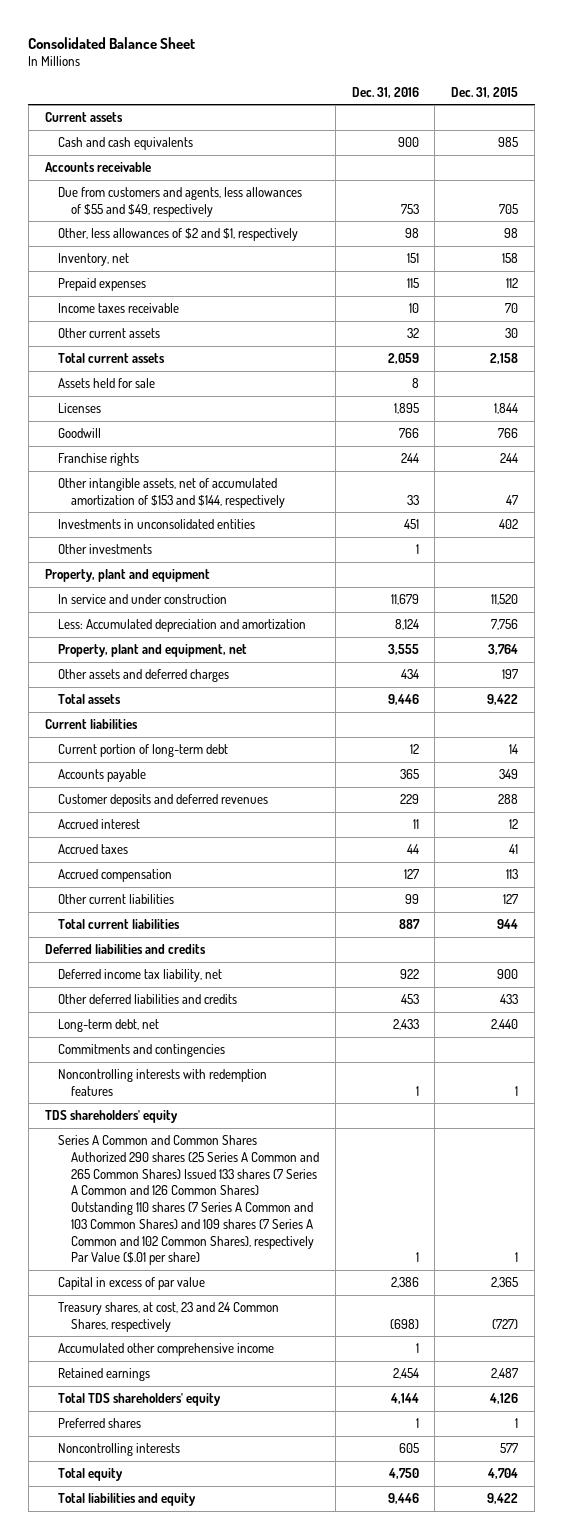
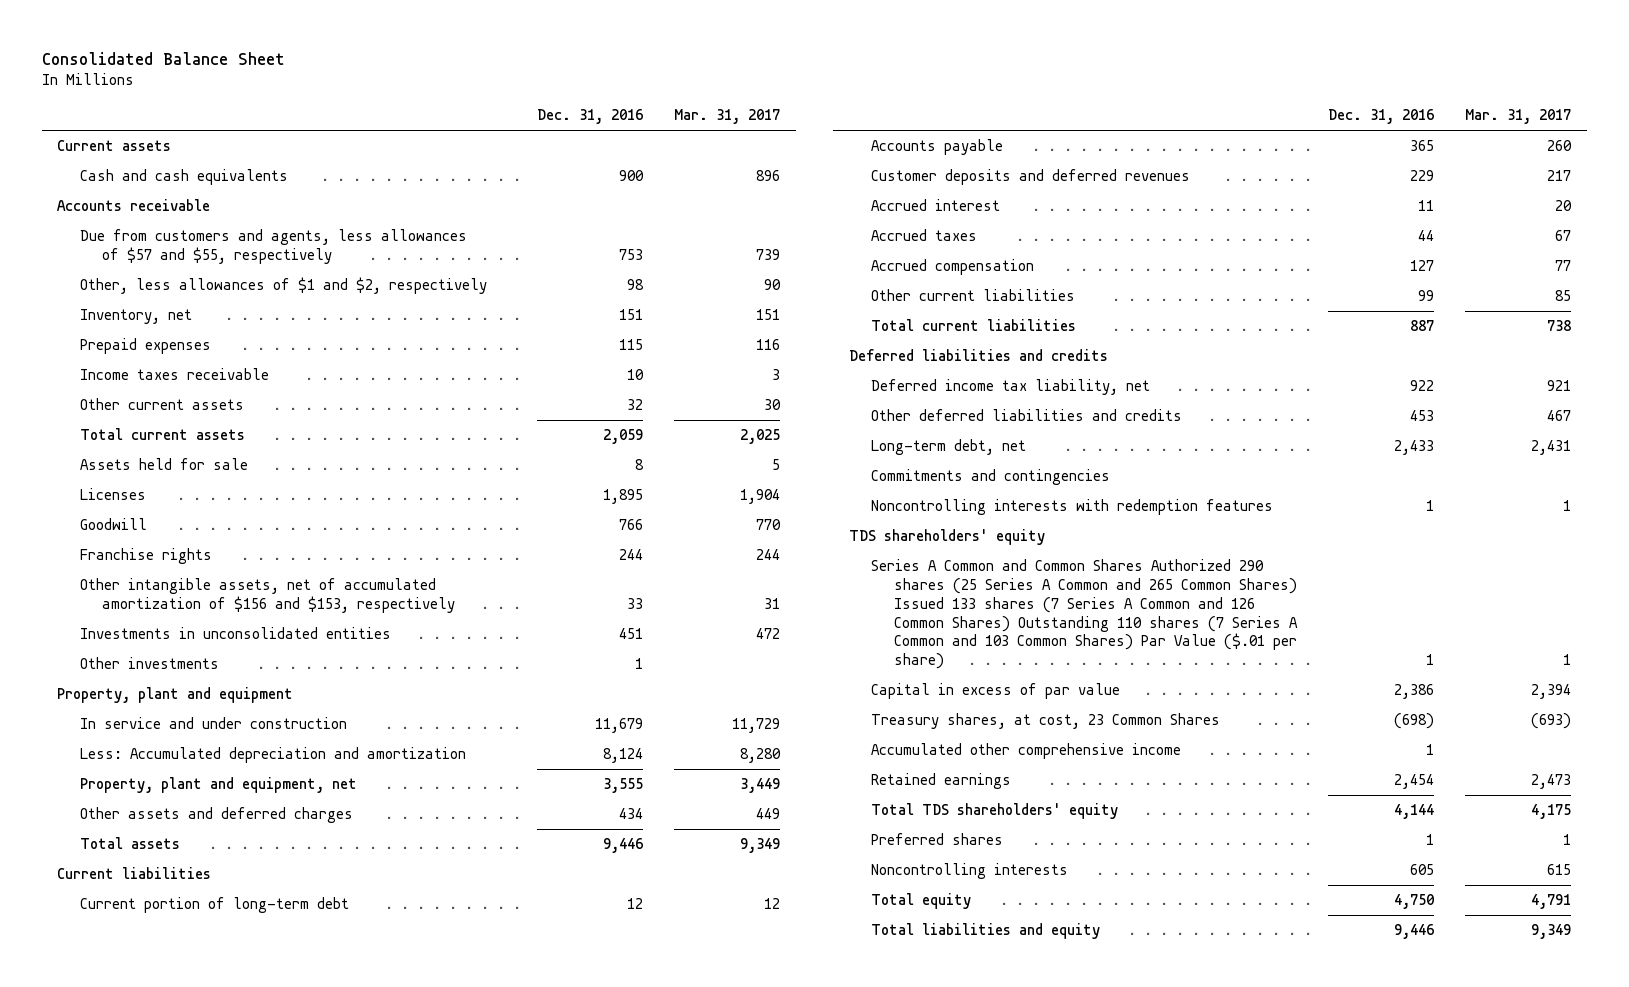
- | Dec. 31, 2016 | Dec. 31, 2015
+ | Dec. 31, 2016 | Mar. 31, 2017
- Due from customers and agents, less allowances of $55 and $49, respectively | 753 | 705
- Other, less allowances of $2 and $1, respectively | 98 | 98
+ Due from customers and agents, less allowances of $57 and $55, respectively | 753 | 739
+ Other, less allowances of $1 and $2, respectively | 98 | 90
- Other intangible assets, net of accumulated amortization of $153 and $144, respectively | 33 | 47
+ Other intangible assets, net of accumulated amortization of $156 and $153, respectively | 33 | 31
- Series A Common and Common Shares Authorized 290 shares (25 Series A Common and 265 Common Shares) Issued 133 shares (7 Series A Common and 126 Common Shares) Outstanding 110 shares (7 Series A Common and 103 Common Shares) and 109 shares (7 Series A Common and 102 Common Shares), respectively Par Value ($.01 per share) | 1 | 1
+ Series A Common and Common Shares Authorized 290 shares (25 Series A Common and 265 Common Shares) Issued 133 shares (7 Series A Common and 126 Common Shares) Outstanding 110 shares (7 Series A Common and 103 Common Shares) Par Value ($.01 per share) | 1 | 1
- Treasury shares, at cost, 23 and 24 Common Shares, respectively | (698) | (727)
+ Treasury shares, at cost, 23 Common Shares | (698) | (693)

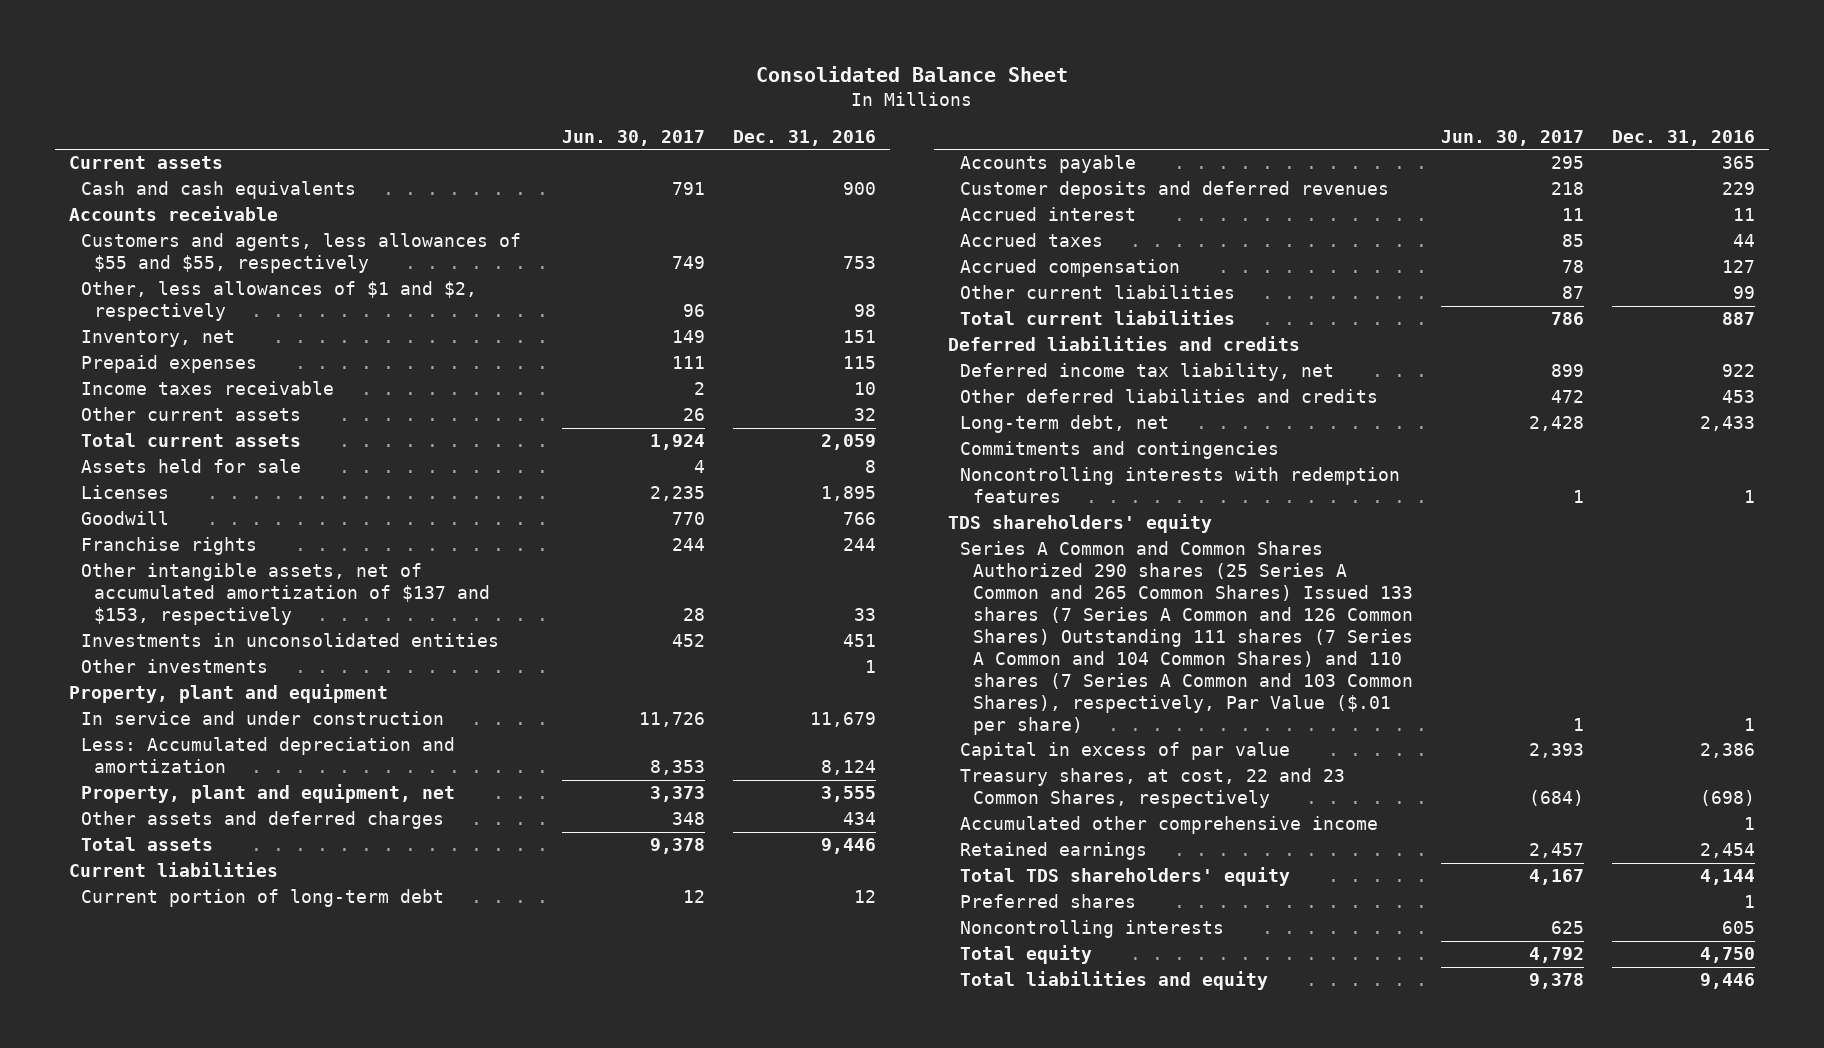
- | Dec. 31, 2016 | Mar. 31, 2017
+ | Jun. 30, 2017 | Dec. 31, 2016
- Due from customers and agents, less allowances of $57 and $55, respectively | 753 | 739
+ Customers and agents, less allowances of $55 and $55, respectively | 749 | 753
- Other intangible assets, net of accumulated amortization of $156 and $153, respectively | 33 | 31
+ Other intangible assets, net of accumulated amortization of $137 and $153, respectively | 28 | 33
- Series A Common and Common Shares Authorized 290 shares (25 Series A Common and 265 Common Shares) Issued 133 shares (7 Series A Common and 126 Common Shares) Outstanding 110 shares (7 Series A Common and 103 Common Shares) Par Value ($.01 per share) | 1 | 1
+ Series A Common and Common Shares Authorized 290 shares (25 Series A Common and 265 Common Shares) Issued 133 shares (7 Series A Common and 126 Common Shares) Outstanding 111 shares (7 Series A Common and 104 Common Shares) and 110 shares (7 Series A Common and 103 Common Shares), respectively, Par Value ($.01 per share) | 1 | 1
- Treasury shares, at cost, 23 Common Shares | (698) | (693)
+ Treasury shares, at cost, 22 and 23 Common Shares, respectively | (684) | (698)

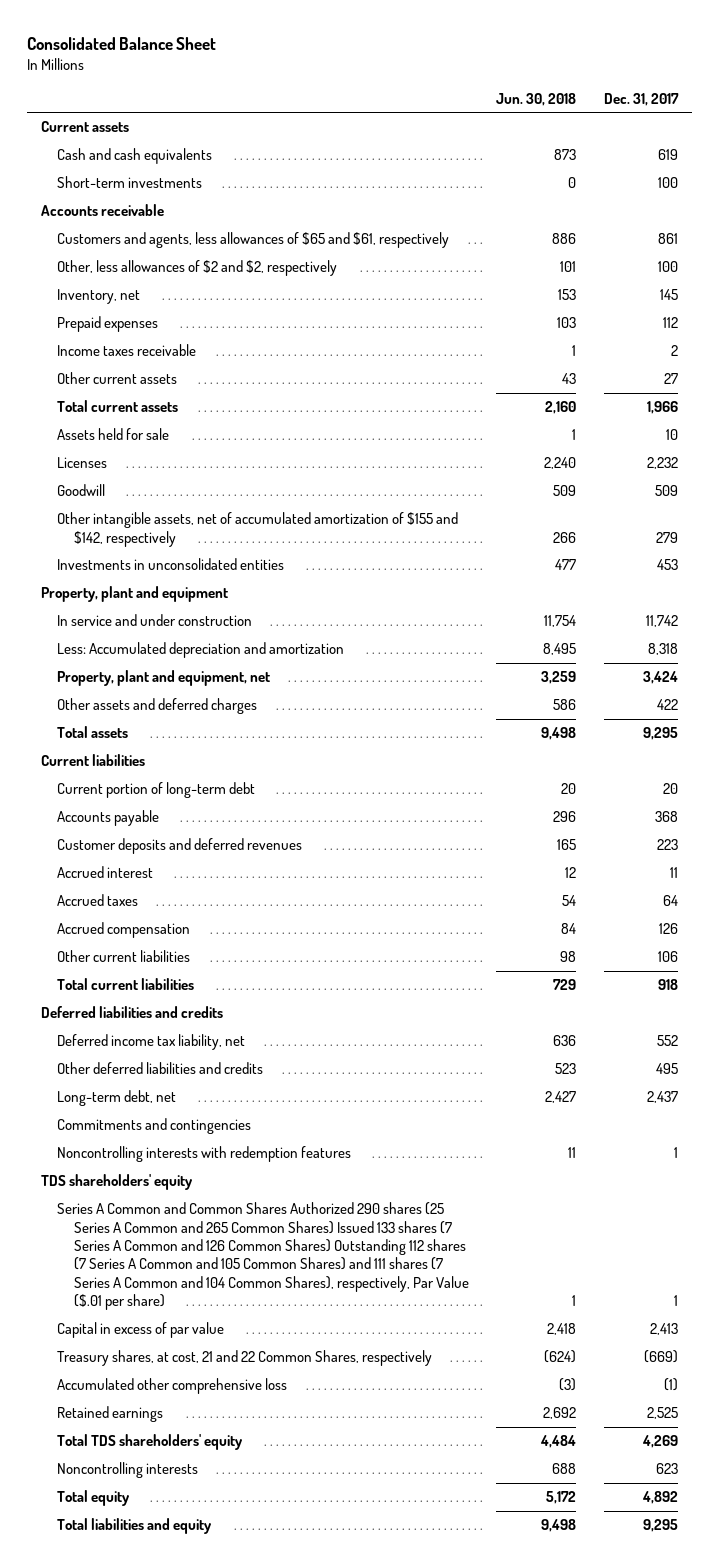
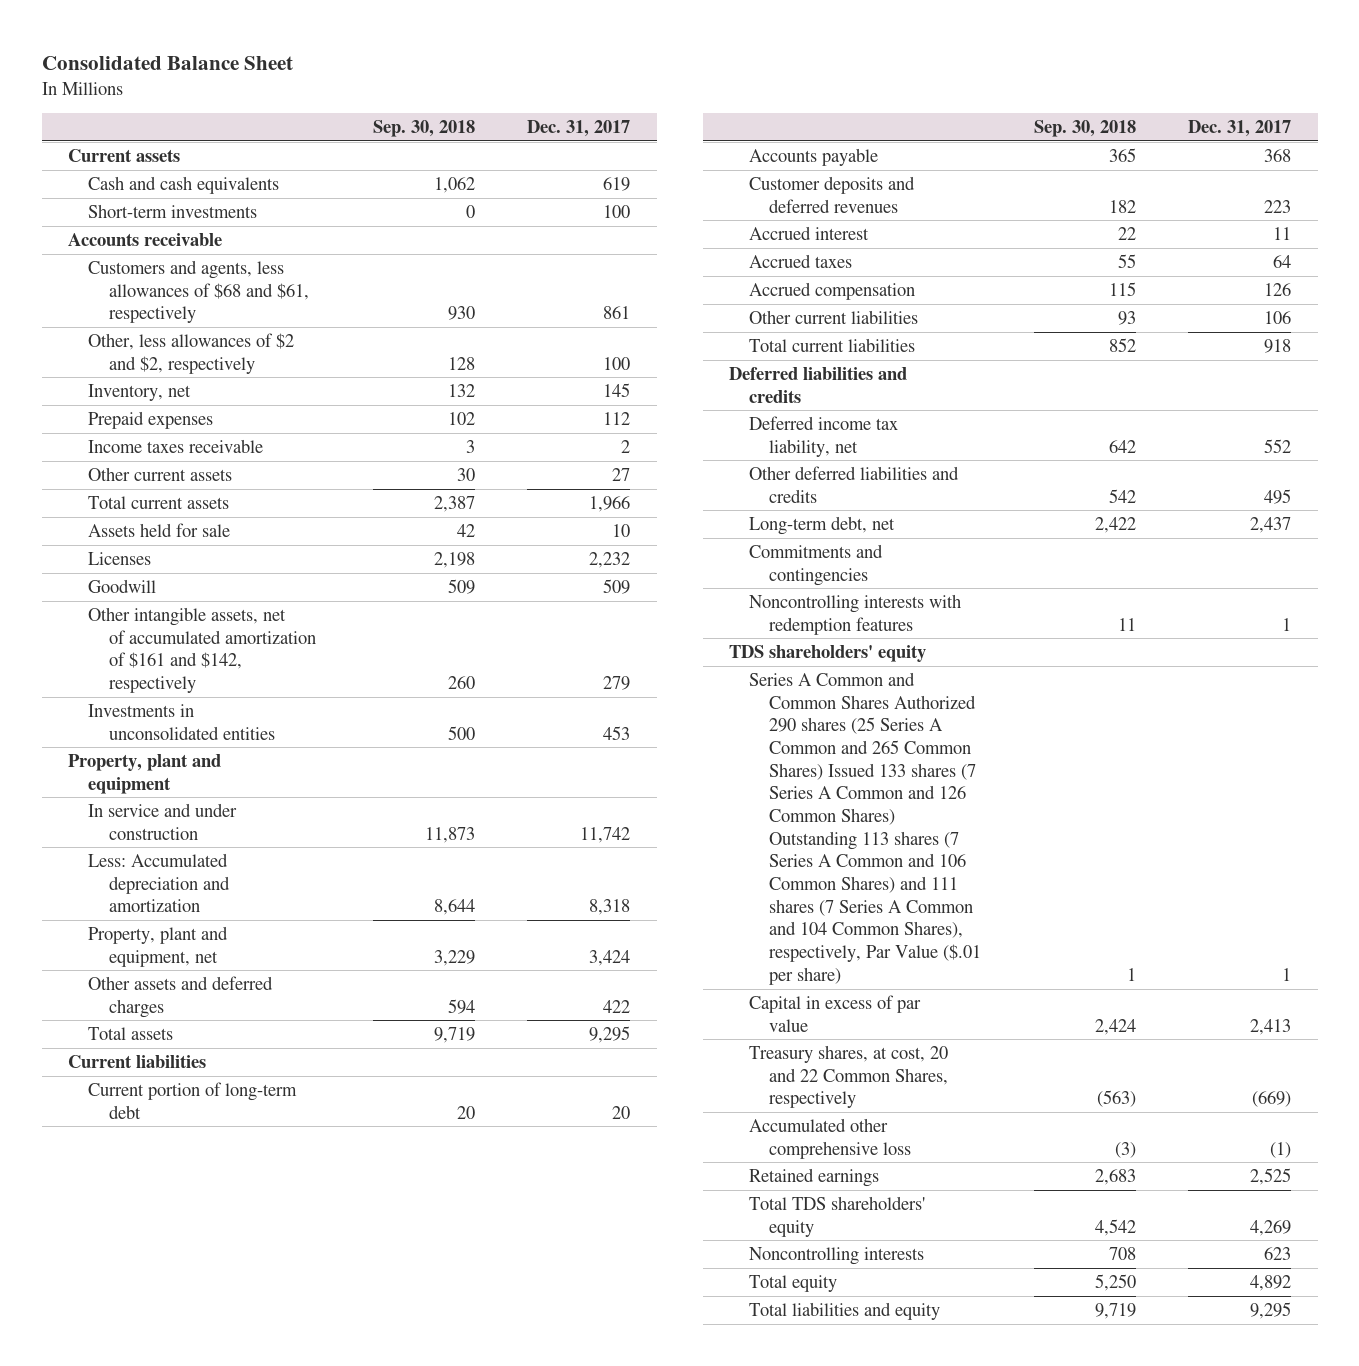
- | Jun. 30, 2018 | Dec. 31, 2017
+ | Sep. 30, 2018 | Dec. 31, 2017
- Customers and agents, less allowances of $65 and $61, respectively | 886 | 861
+ Customers and agents, less allowances of $68 and $61, respectively | 930 | 861
- Other intangible assets, net of accumulated amortization of $155 and $142, respectively | 266 | 279
+ Other intangible assets, net of accumulated amortization of $161 and $142, respectively | 260 | 279
- Series A Common and Common Shares Authorized 290 shares (25 Series A Common and 265 Common Shares) Issued 133 shares (7 Series A Common and 126 Common Shares) Outstanding 112 shares (7 Series A Common and 105 Common Shares) and 111 shares (7 Series A Common and 104 Common Shares), respectively, Par Value ($.01 per share) | 1 | 1
+ Series A Common and Common Shares Authorized 290 shares (25 Series A Common and 265 Common Shares) Issued 133 shares (7 Series A Common and 126 Common Shares) Outstanding 113 shares (7 Series A Common and 106 Common Shares) and 111 shares (7 Series A Common and 104 Common Shares), respectively, Par Value ($.01 per share) | 1 | 1
- Treasury shares, at cost, 21 and 22 Common Shares, respectively | (624) | (669)
+ Treasury shares, at cost, 20 and 22 Common Shares, respectively | (563) | (669)

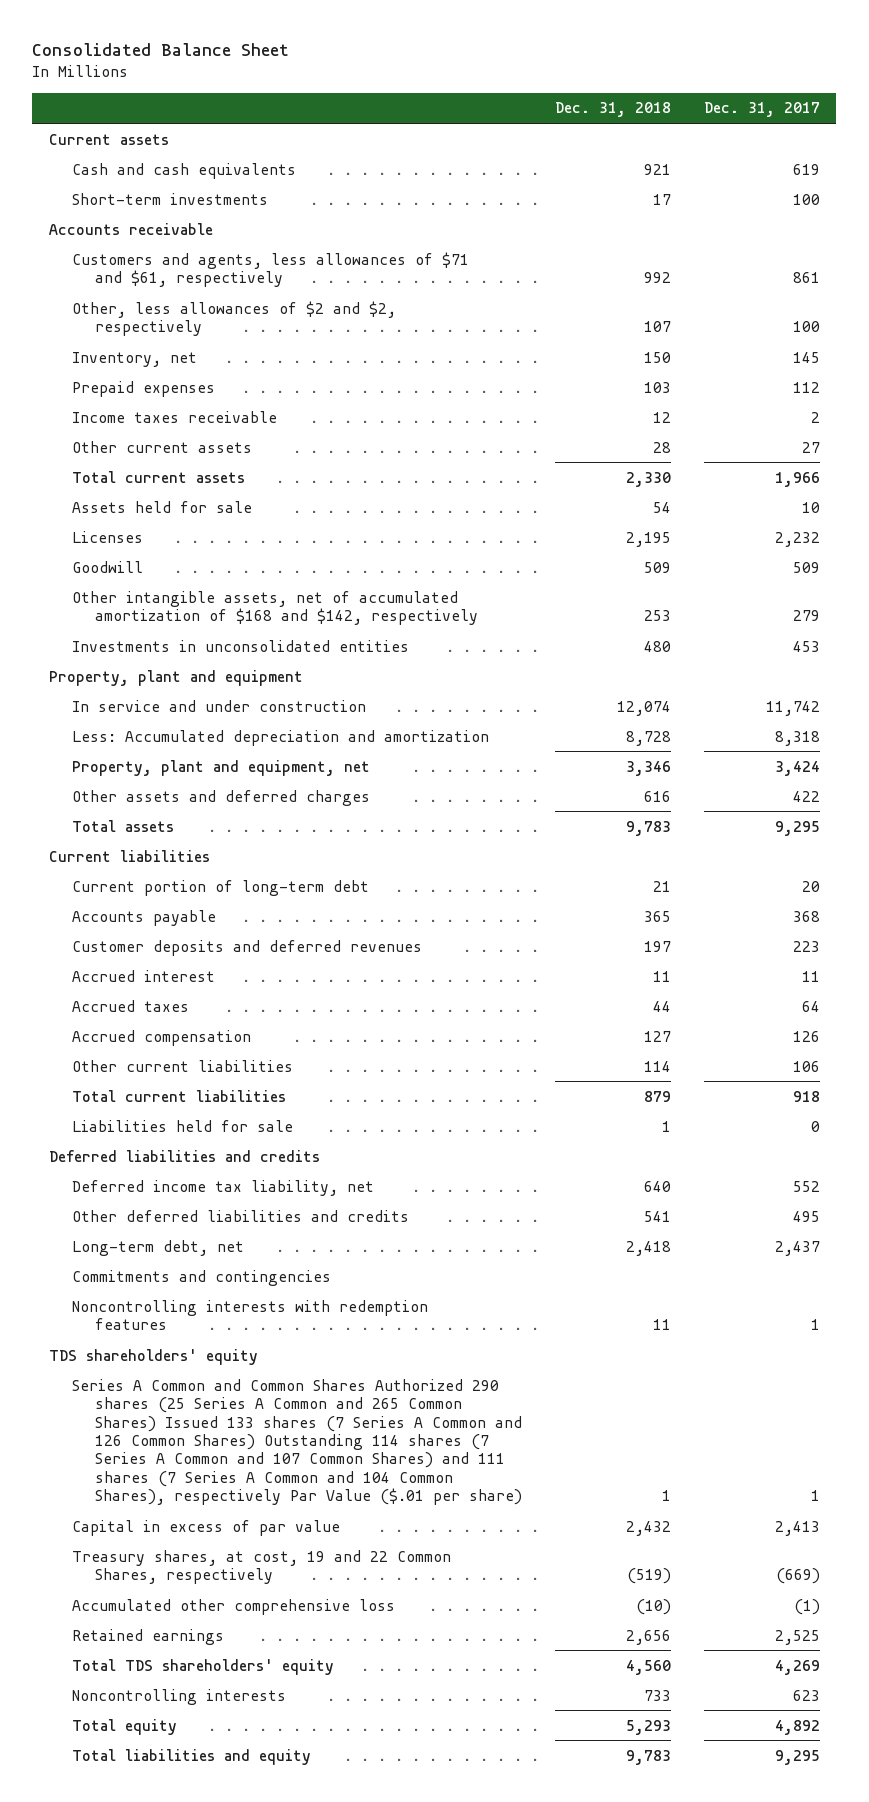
- | Sep. 30, 2018 | Dec. 31, 2017
+ | Dec. 31, 2018 | Dec. 31, 2017
- Customers and agents, less allowances of $68 and $61, respectively | 930 | 861
+ Customers and agents, less allowances of $71 and $61, respectively | 992 | 861
- Other intangible assets, net of accumulated amortization of $161 and $142, respectively | 260 | 279
+ Other intangible assets, net of accumulated amortization of $168 and $142, respectively | 253 | 279
+ Liabilities held for sale | 1 | 0
- Series A Common and Common Shares Authorized 290 shares (25 Series A Common and 265 Common Shares) Issued 133 shares (7 Series A Common and 126 Common Shares) Outstanding 113 shares (7 Series A Common and 106 Common Shares) and 111 shares (7 Series A Common and 104 Common Shares), respectively, Par Value ($.01 per share) | 1 | 1
+ Series A Common and Common Shares Authorized 290 shares (25 Series A Common and 265 Common Shares) Issued 133 shares (7 Series A Common and 126 Common Shares) Outstanding 114 shares (7 Series A Common and 107 Common Shares) and 111 shares (7 Series A Common and 104 Common Shares), respectively Par Value ($.01 per share) | 1 | 1
- Treasury shares, at cost, 20 and 22 Common Shares, respectively | (563) | (669)
+ Treasury shares, at cost, 19 and 22 Common Shares, respectively | (519) | (669)

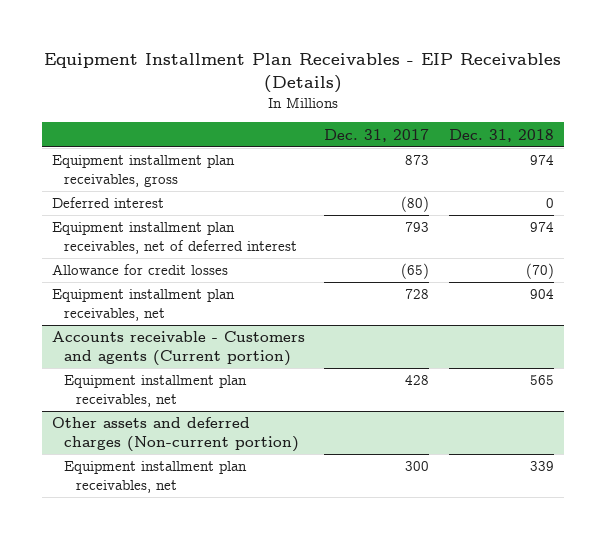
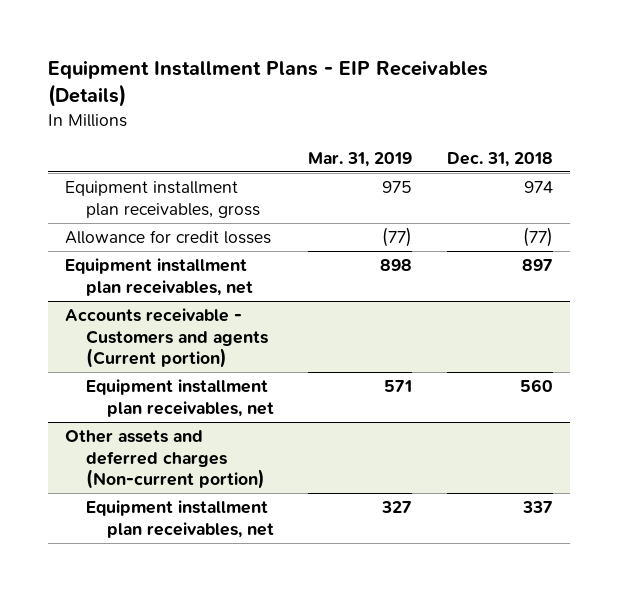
- Equipment Installment Plan Receivables - EIP Receivables (Details)
+ Equipment Installment Plans - EIP Receivables (Details)
- | Dec. 31, 2017 | Dec. 31, 2018
+ | Mar. 31, 2019 | Dec. 31, 2018
- Deferred interest | (80) | 0
- Equipment installment plan receivables, net of deferred interest | 793 | 974
- Allowance for credit losses | (65) | (70)
- Equipment installment plan receivables, net | 728 | 904
+ Allowance for credit losses | (77) | (77)
+ Equipment installment plan receivables, net | 898 | 897
@ Accounts receivable - Customers and agents (Current portion)
- Equipment installment plan receivables, net | 428 | 565
+ Equipment installment plan receivables, net | 571 | 560
@ Other assets and deferred charges (Non-current portion)
- Equipment installment plan receivables, net | 300 | 339
+ Equipment installment plan receivables, net | 327 | 337

